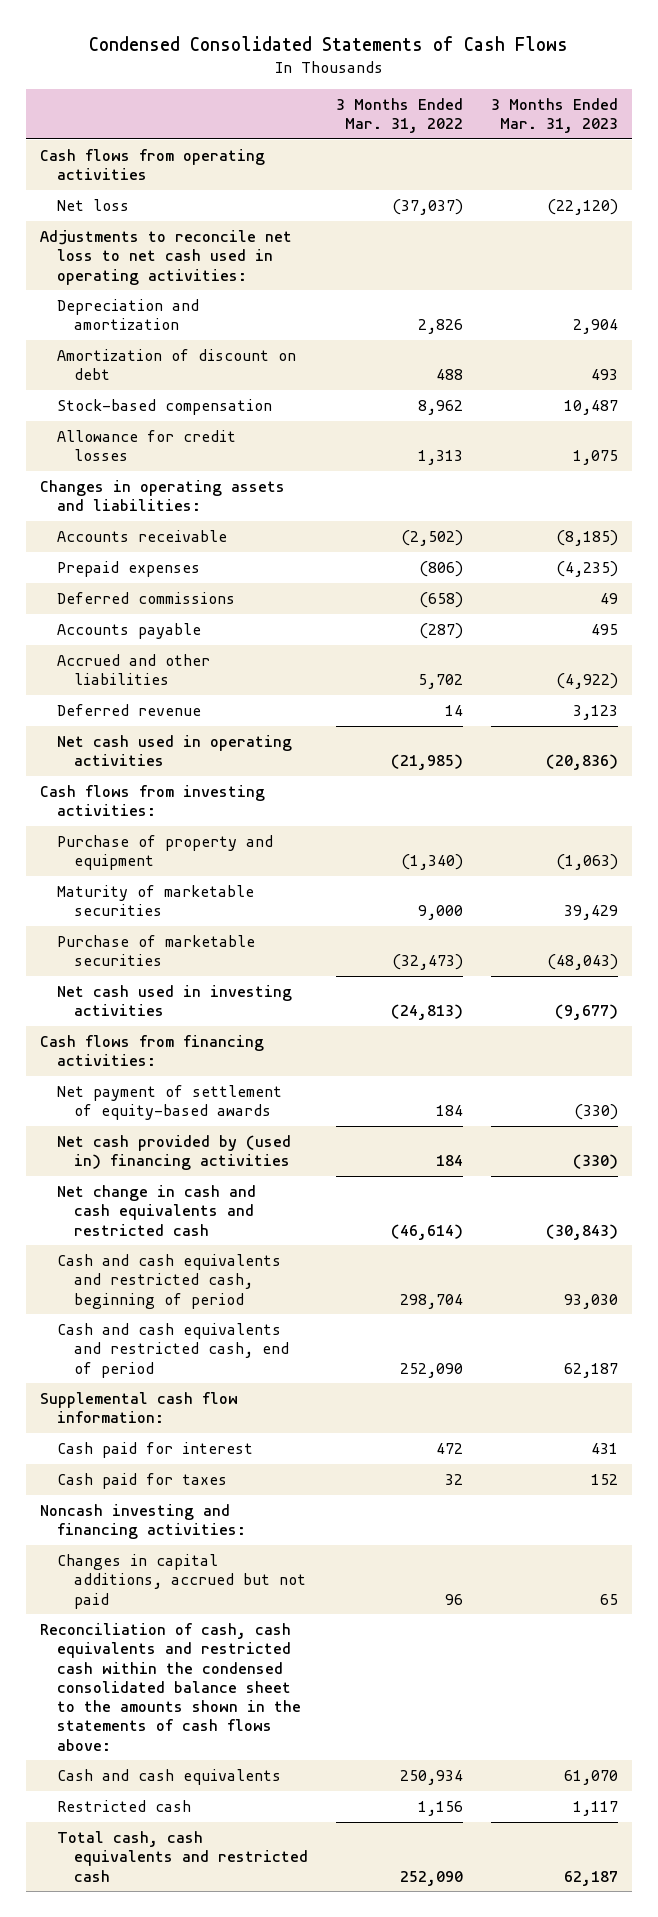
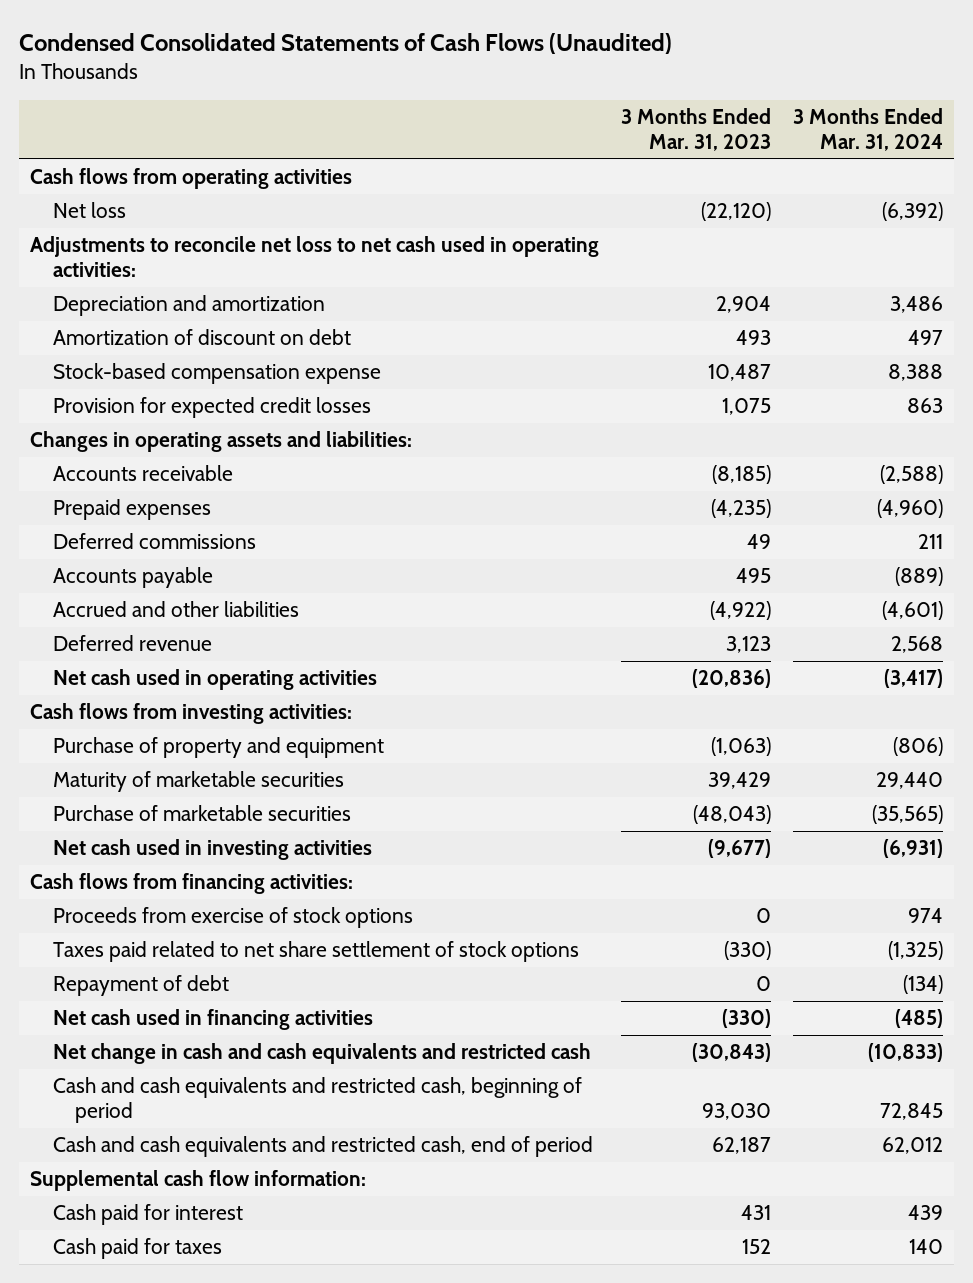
- Condensed Consolidated Statements of Cash Flows
+ Condensed Consolidated Statements of Cash Flows (Unaudited)
- | 3 Months Ended Mar. 31, 2022 | 3 Months Ended Mar. 31, 2023
+ | 3 Months Ended Mar. 31, 2023 | 3 Months Ended Mar. 31, 2024
- Stock-based compensation | 8,962 | 10,487
- Allowance for credit losses | 1,313 | 1,075
+ Stock-based compensation expense | 10,487 | 8,388
+ Provision for expected credit losses | 1,075 | 863
- Net payment of settlement of equity-based awards | 184 | (330)
- Net cash provided by (used in) financing activities | 184 | (330)
+ Proceeds from exercise of stock options | 0 | 974
+ Taxes paid related to net share settlement of stock options | (330) | (1,325)
+ Repayment of debt | 0 | (134)
+ Net cash used in financing activities | (330) | (485)
- Noncash investing and financing activities:
- Changes in capital additions, accrued but not paid | 96 | 65
- Reconciliation of cash, cash equivalents and restricted cash within the condensed consolidated balance sheet to the amounts shown in the statements of cash flows above:
- Cash and cash equivalents | 250,934 | 61,070
- Restricted cash | 1,156 | 1,117
- Total cash, cash equivalents and restricted cash | 252,090 | 62,187

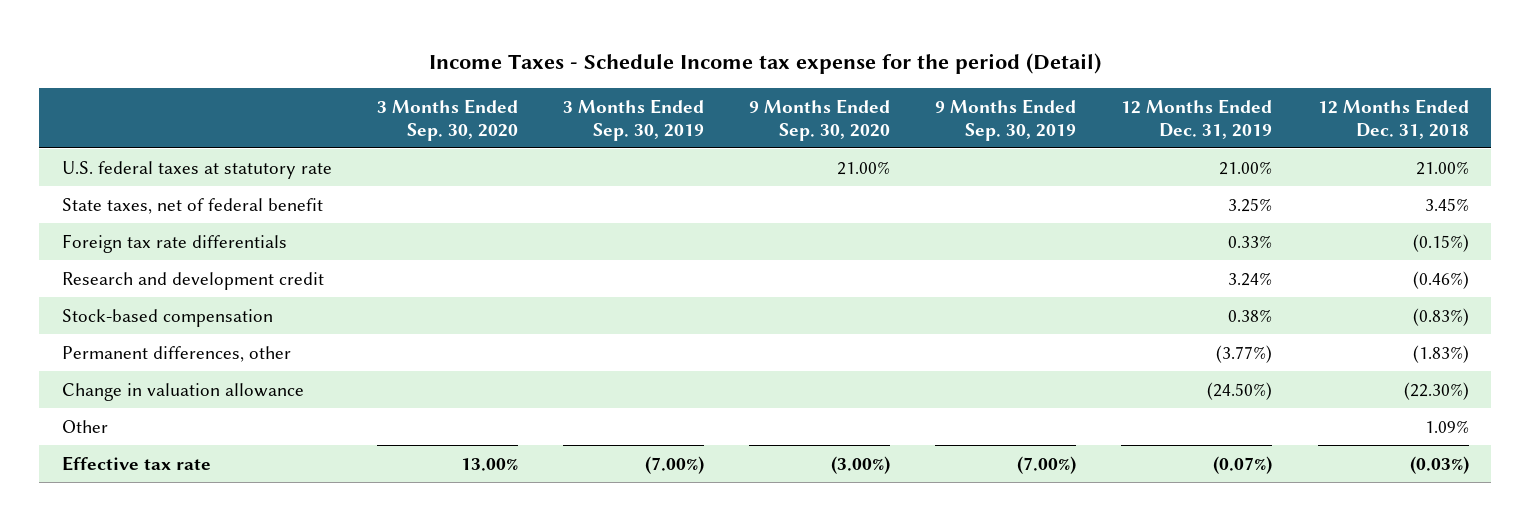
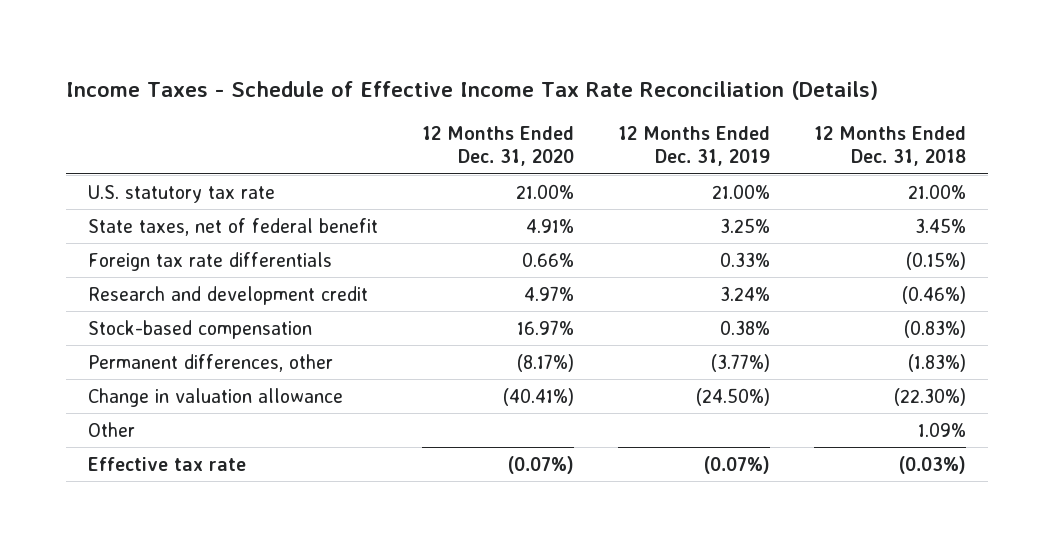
- Income Taxes - Schedule Income tax expense for the period (Detail)
+ Income Taxes - Schedule of Effective Income Tax Rate Reconciliation (Details)
- | 3 Months Ended Sep. 30, 2020 | 3 Months Ended Sep. 30, 2019 | 9 Months Ended Sep. 30, 2020 | 9 Months Ended Sep. 30, 2019 | 12 Months Ended Dec. 31, 2019 | 12 Months Ended Dec. 31, 2018
+ | 12 Months Ended Dec. 31, 2020 | 12 Months Ended Dec. 31, 2019 | 12 Months Ended Dec. 31, 2018
- U.S. federal taxes at statutory rate | | | 21.00% | | 21.00% | 21.00%
+ U.S. statutory tax rate | 21.00% | 21.00% | 21.00%

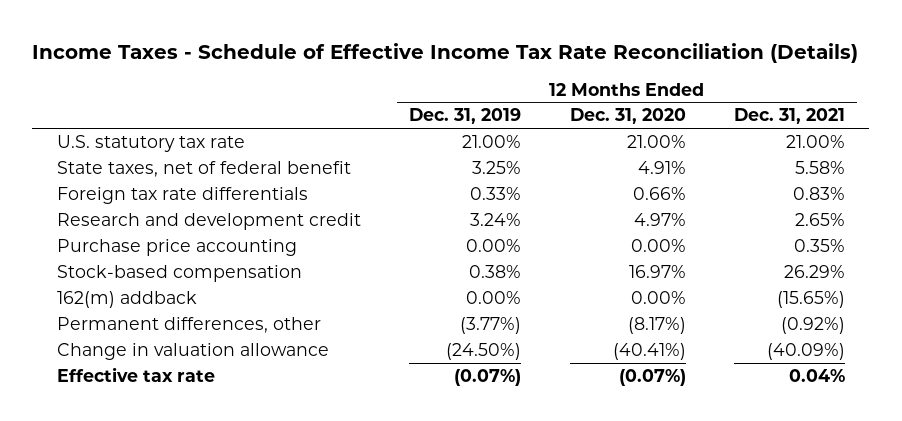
- | 12 Months Ended Dec. 31, 2020 | 12 Months Ended Dec. 31, 2019 | 12 Months Ended Dec. 31, 2018
+ | 12 Months Ended Dec. 31, 2019 | 12 Months Ended Dec. 31, 2020 | 12 Months Ended Dec. 31, 2021
+ Purchase price accounting | 0.00% | 0.00% | 0.35%
+ 162(m) addback | 0.00% | 0.00% | (15.65%)
- Other | | | 1.09%

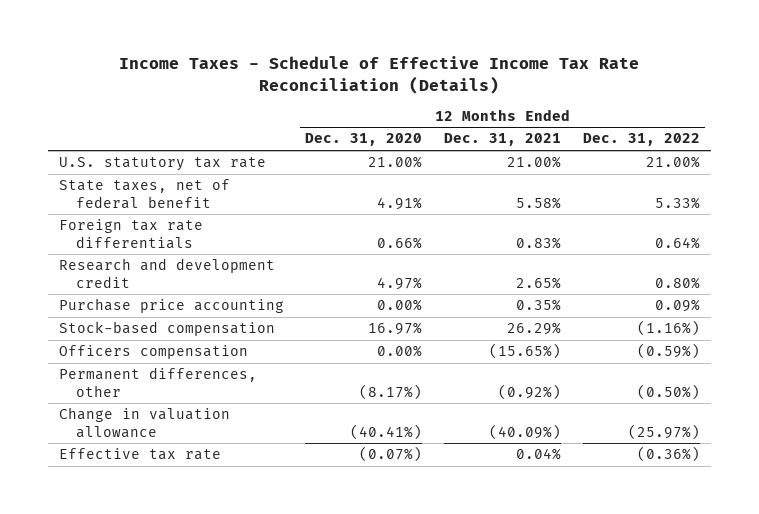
- | 12 Months Ended Dec. 31, 2019 | 12 Months Ended Dec. 31, 2020 | 12 Months Ended Dec. 31, 2021
+ | 12 Months Ended Dec. 31, 2020 | 12 Months Ended Dec. 31, 2021 | 12 Months Ended Dec. 31, 2022
- 162(m) addback | 0.00% | 0.00% | (15.65%)
+ Officers compensation | 0.00% | (15.65%) | (0.59%)

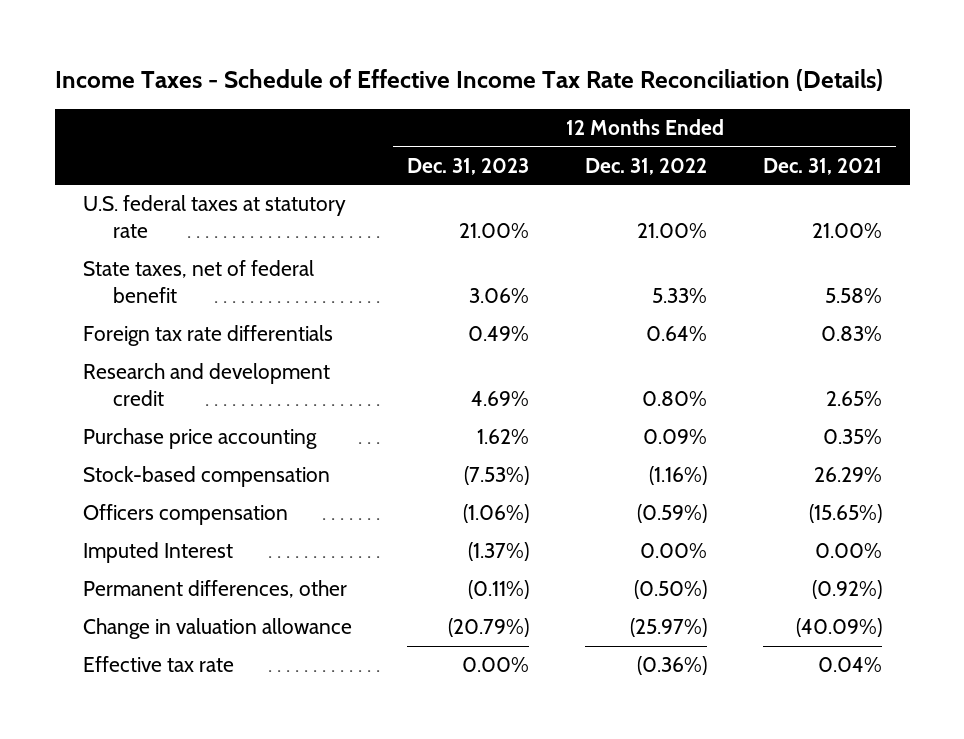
- | 12 Months Ended Dec. 31, 2020 | 12 Months Ended Dec. 31, 2021 | 12 Months Ended Dec. 31, 2022
+ | 12 Months Ended Dec. 31, 2023 | 12 Months Ended Dec. 31, 2022 | 12 Months Ended Dec. 31, 2021
- U.S. statutory tax rate | 21.00% | 21.00% | 21.00%
+ U.S. federal taxes at statutory rate | 21.00% | 21.00% | 21.00%
+ Imputed Interest | (1.37%) | 0.00% | 0.00%

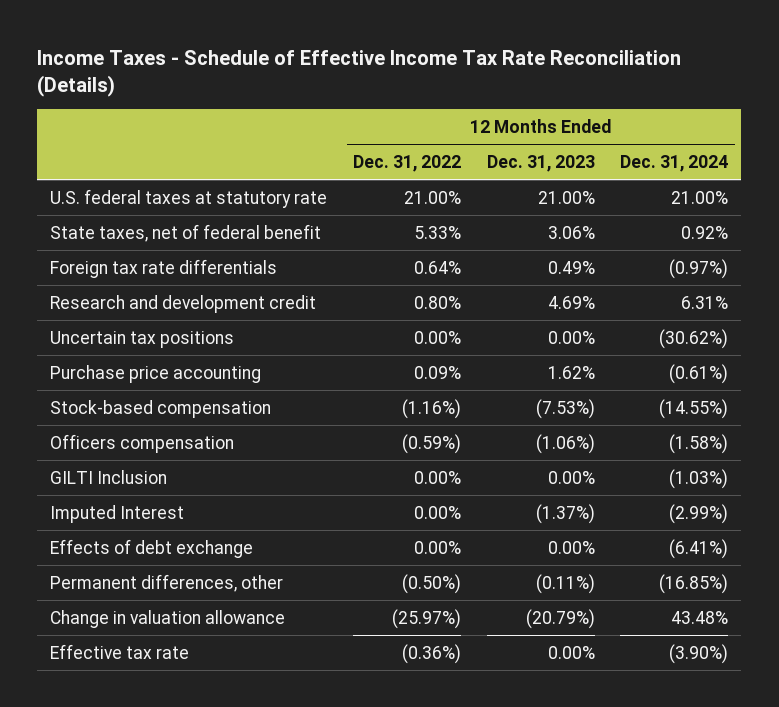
- | 12 Months Ended Dec. 31, 2023 | 12 Months Ended Dec. 31, 2022 | 12 Months Ended Dec. 31, 2021
+ | 12 Months Ended Dec. 31, 2022 | 12 Months Ended Dec. 31, 2023 | 12 Months Ended Dec. 31, 2024
+ Uncertain tax positions | 0.00% | 0.00% | (30.62%)
+ GILTI Inclusion | 0.00% | 0.00% | (1.03%)
+ Effects of debt exchange | 0.00% | 0.00% | (6.41%)

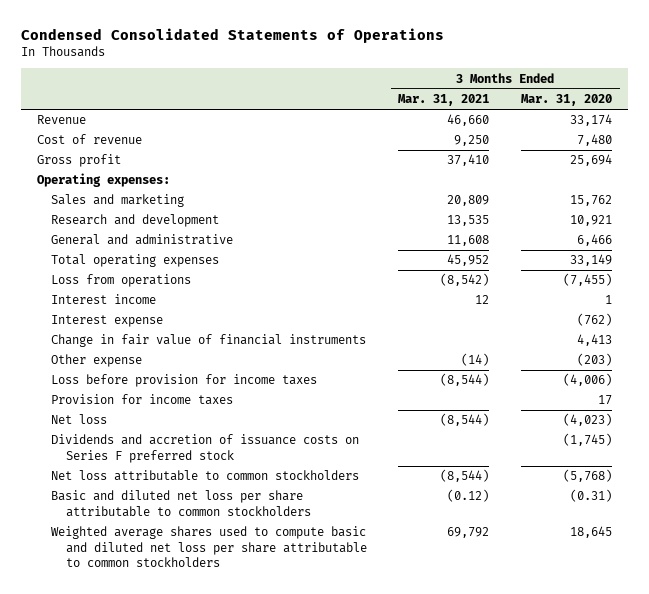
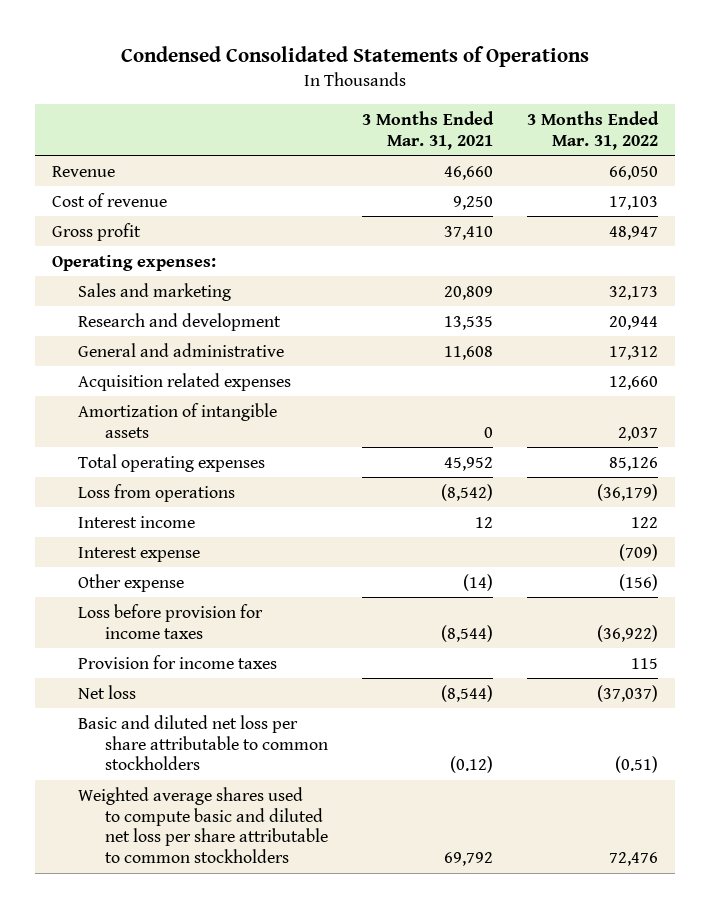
- | 3 Months Ended Mar. 31, 2021 | 3 Months Ended Mar. 31, 2020
+ | 3 Months Ended Mar. 31, 2021 | 3 Months Ended Mar. 31, 2022
+ Acquisition related expenses | | 12,660
+ Amortization of intangible assets | 0 | 2,037
- Change in fair value of financial instruments | | 4,413
- Dividends and accretion of issuance costs on Series F preferred stock | | (1,745)
- Net loss attributable to common stockholders | (8,544) | (5,768)

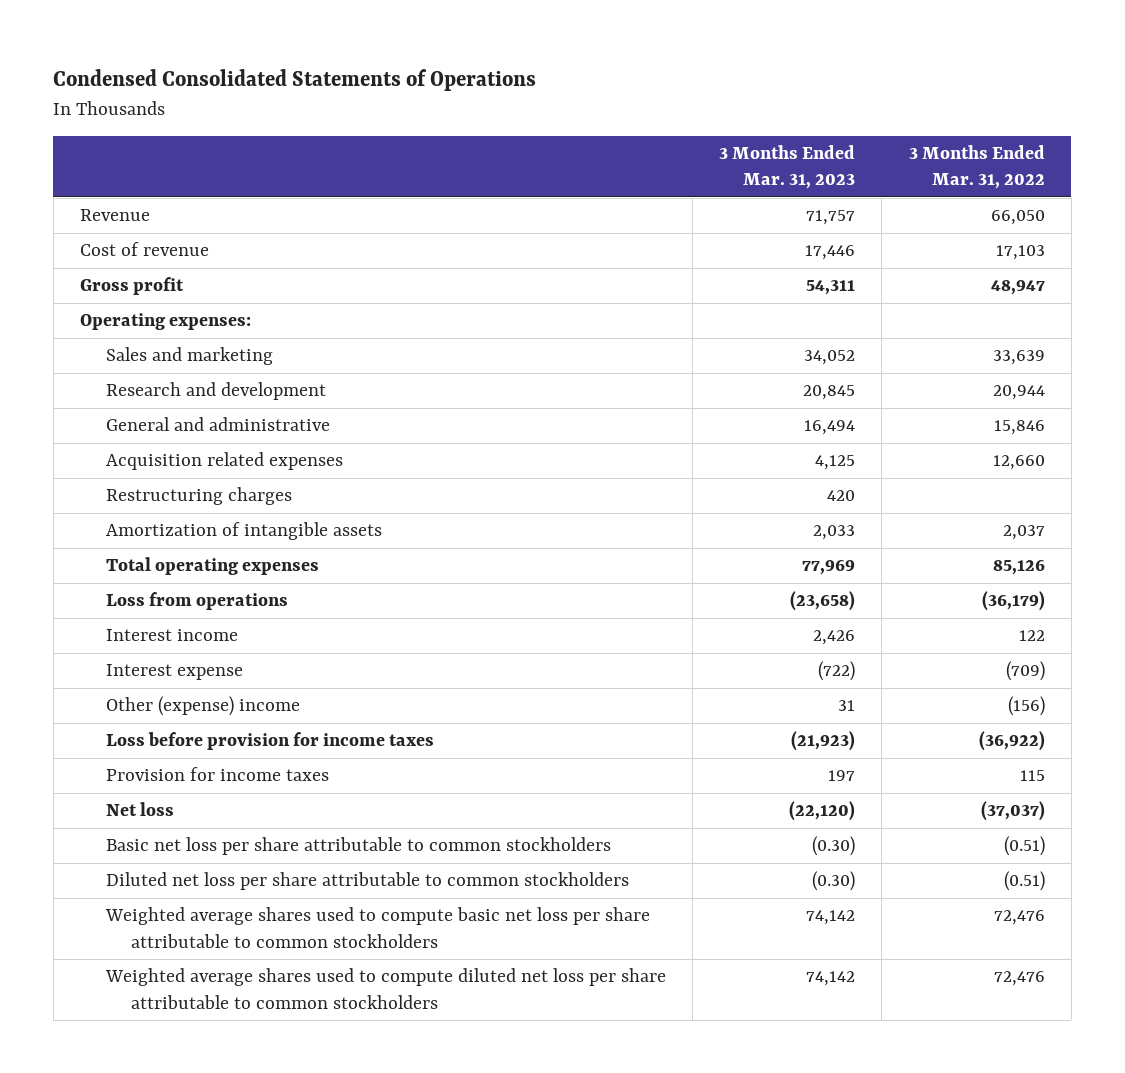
- | 3 Months Ended Mar. 31, 2021 | 3 Months Ended Mar. 31, 2022
+ | 3 Months Ended Mar. 31, 2023 | 3 Months Ended Mar. 31, 2022
- Sales and marketing | 20,809 | 32,173
+ Sales and marketing | 34,052 | 33,639
- General and administrative | 11,608 | 17,312
+ General and administrative | 16,494 | 15,846
+ Restructuring charges | 420 |
- Other expense | (14) | (156)
+ Other (expense) income | 31 | (156)
- Basic and diluted net loss per share attributable to common stockholders | (0.12) | (0.51)
- Weighted average shares used to compute basic and diluted net loss per share attributable to common stockholders | 69,792 | 72,476
+ Basic net loss per share attributable to common stockholders | (0.30) | (0.51)
+ Diluted net loss per share attributable to common stockholders | (0.30) | (0.51)
+ Weighted average shares used to compute basic net loss per share attributable to common stockholders | 74,142 | 72,476
+ Weighted average shares used to compute diluted net loss per share attributable to common stockholders | 74,142 | 72,476

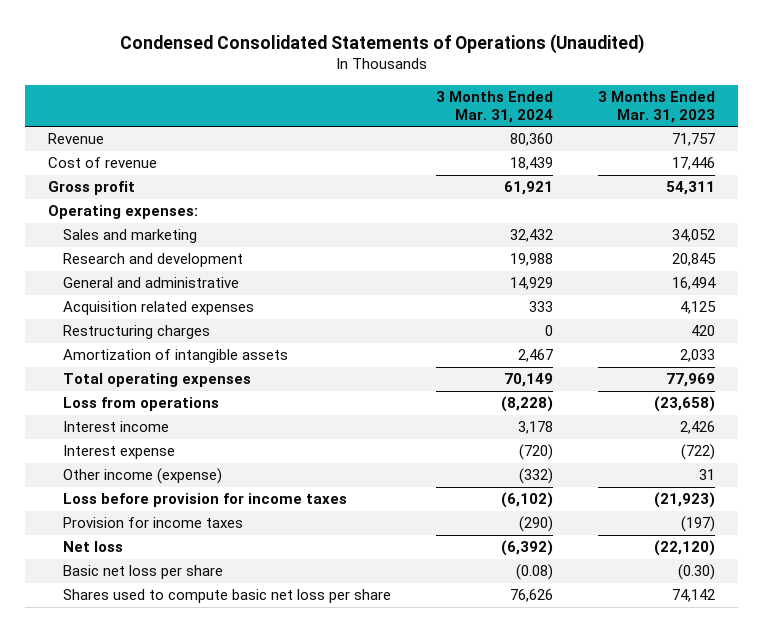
- Condensed Consolidated Statements of Operations
+ Condensed Consolidated Statements of Operations (Unaudited)
- | 3 Months Ended Mar. 31, 2023 | 3 Months Ended Mar. 31, 2022
+ | 3 Months Ended Mar. 31, 2024 | 3 Months Ended Mar. 31, 2023
- Other (expense) income | 31 | (156)
+ Other income (expense) | (332) | 31
- Provision for income taxes | 197 | 115
+ Provision for income taxes | (290) | (197)
- Basic net loss per share attributable to common stockholders | (0.30) | (0.51)
- Diluted net loss per share attributable to common stockholders | (0.30) | (0.51)
- Weighted average shares used to compute basic net loss per share attributable to common stockholders | 74,142 | 72,476
- Weighted average shares used to compute diluted net loss per share attributable to common stockholders | 74,142 | 72,476
+ Basic net loss per share | (0.08) | (0.30)
+ Shares used to compute basic net loss per share | 76,626 | 74,142

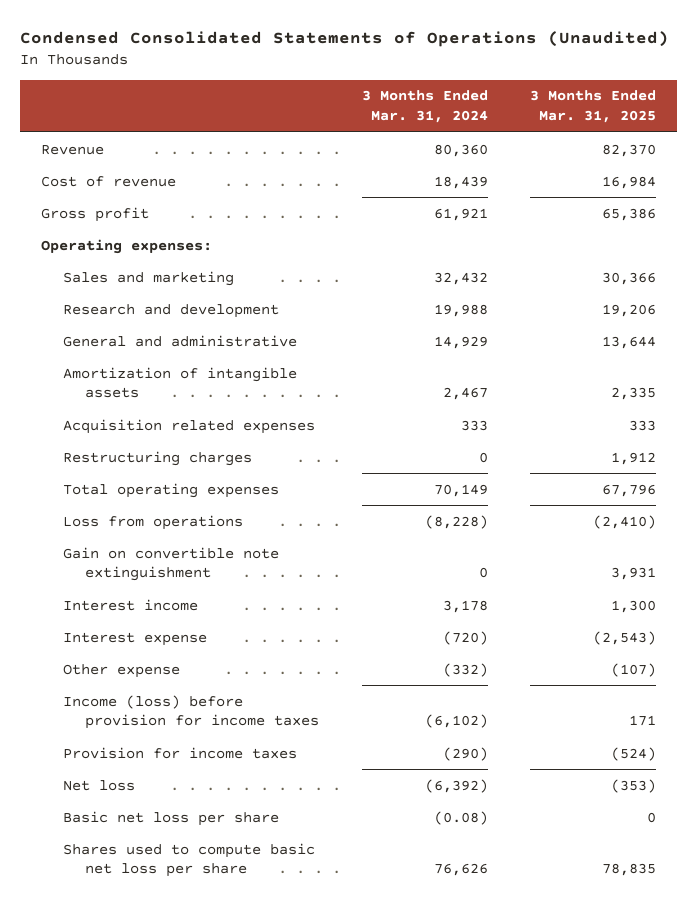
- | 3 Months Ended Mar. 31, 2024 | 3 Months Ended Mar. 31, 2023
+ | 3 Months Ended Mar. 31, 2024 | 3 Months Ended Mar. 31, 2025
moved up: Amortization of intangible assets | 2,467 | 2,335
+ Gain on convertible note extinguishment | 0 | 3,931
- Other income (expense) | (332) | 31
- Loss before provision for income taxes | (6,102) | (21,923)
+ Other expense | (332) | (107)
+ Income (loss) before provision for income taxes | (6,102) | 171

